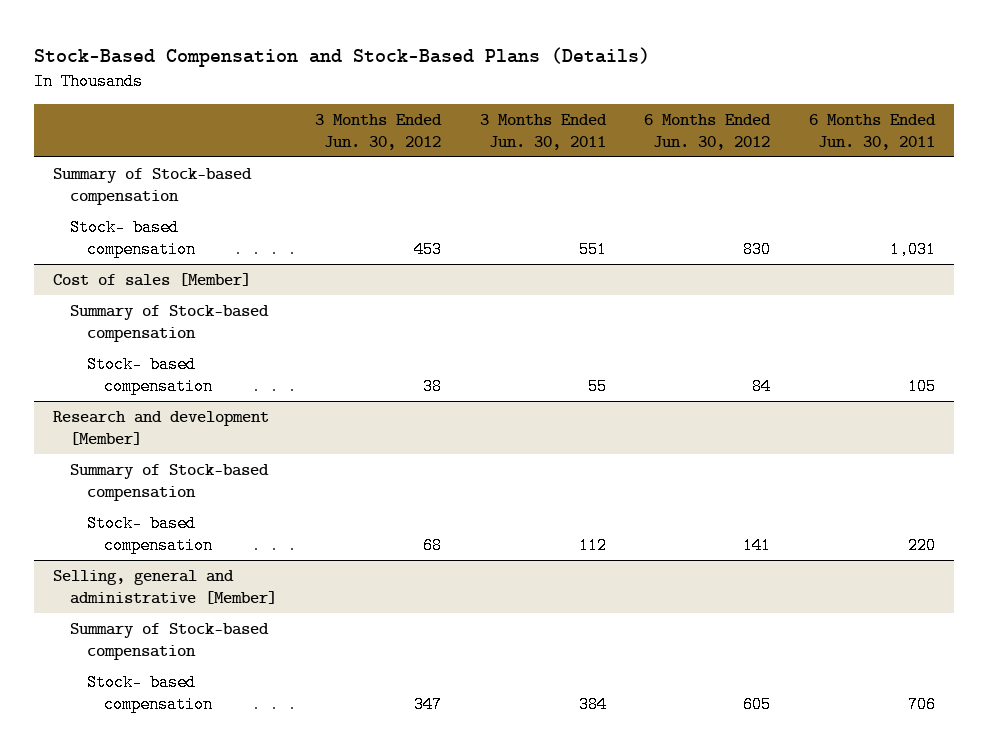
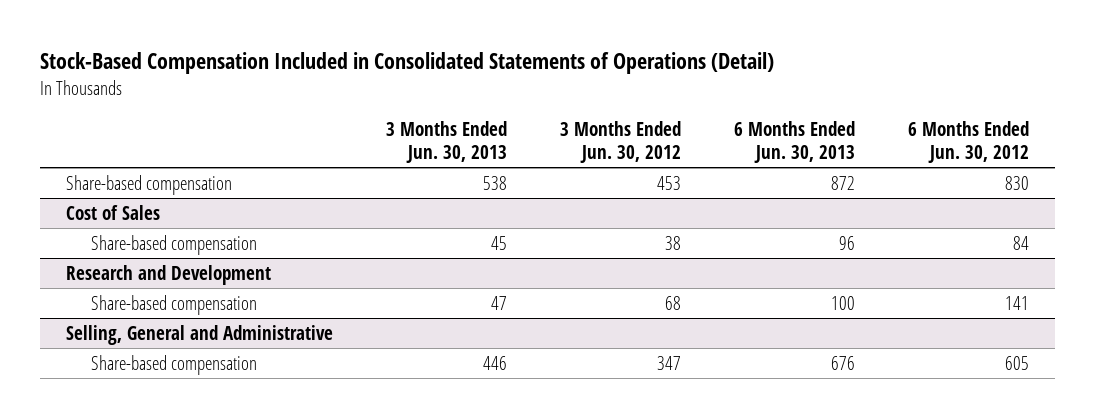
- Stock-Based Compensation and Stock-Based Plans (Details)
+ Stock-Based Compensation Included in Consolidated Statements of Operations (Detail)
- | 3 Months Ended Jun. 30, 2012 | 3 Months Ended Jun. 30, 2011 | 6 Months Ended Jun. 30, 2012 | 6 Months Ended Jun. 30, 2011
+ | 3 Months Ended Jun. 30, 2013 | 3 Months Ended Jun. 30, 2012 | 6 Months Ended Jun. 30, 2013 | 6 Months Ended Jun. 30, 2012
- Summary of Stock-based compensation
- Stock- based compensation | 453 | 551 | 830 | 1,031
- Cost of sales [Member]
- Summary of Stock-based compensation
- Stock- based compensation | 38 | 55 | 84 | 105
- Research and development [Member]
- Summary of Stock-based compensation
- Stock- based compensation | 68 | 112 | 141 | 220
- Selling, general and administrative [Member]
- Summary of Stock-based compensation
- Stock- based compensation | 347 | 384 | 605 | 706
+ Share-based compensation | 538 | 453 | 872 | 830
+ Cost of Sales
+ Share-based compensation | 45 | 38 | 96 | 84
+ Research and Development
+ Share-based compensation | 47 | 68 | 100 | 141
+ Selling, General and Administrative
+ Share-based compensation | 446 | 347 | 676 | 605

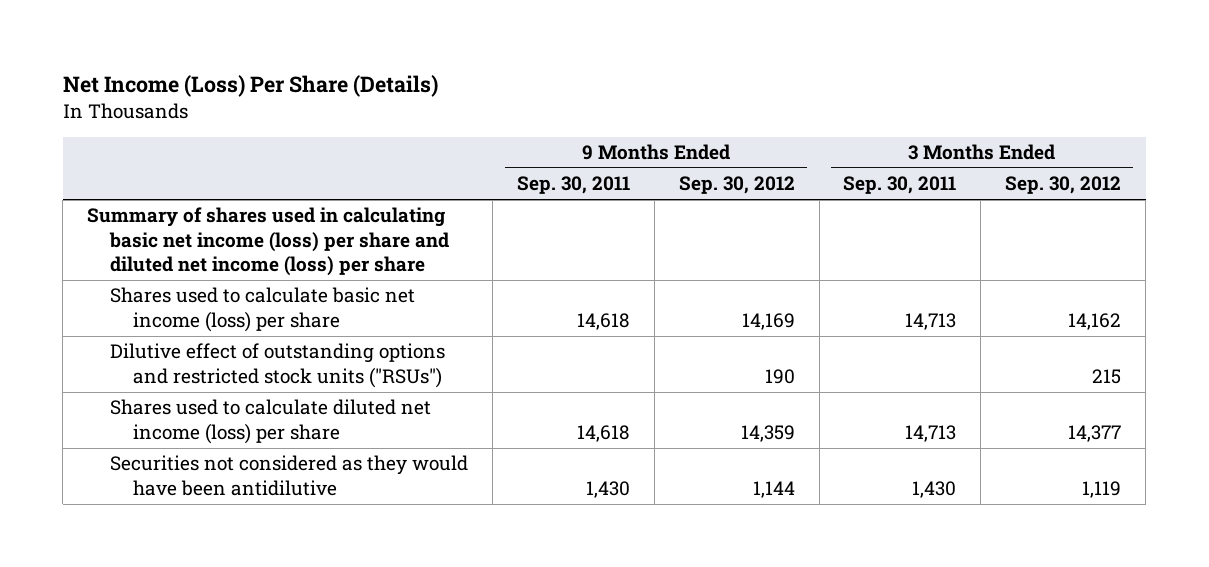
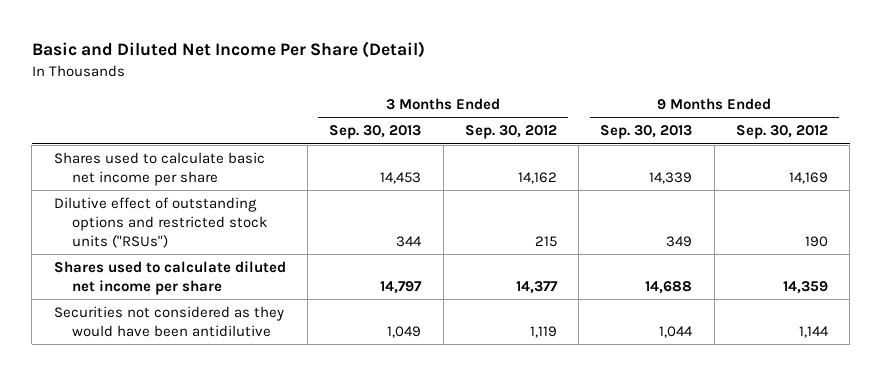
- Net Income (Loss) Per Share (Details)
+ Basic and Diluted Net Income Per Share (Detail)
- | 9 Months Ended Sep. 30, 2011 | 9 Months Ended Sep. 30, 2012 | 3 Months Ended Sep. 30, 2011 | 3 Months Ended Sep. 30, 2012
+ | 3 Months Ended Sep. 30, 2013 | 3 Months Ended Sep. 30, 2012 | 9 Months Ended Sep. 30, 2013 | 9 Months Ended Sep. 30, 2012
- Summary of shares used in calculating basic net income (loss) per share and diluted net income (loss) per share
- Shares used to calculate basic net income (loss) per share | 14,618 | 14,169 | 14,713 | 14,162
+ Shares used to calculate basic net income per share | 14,453 | 14,162 | 14,339 | 14,169
- Shares used to calculate diluted net income (loss) per share | 14,618 | 14,359 | 14,713 | 14,377
+ Shares used to calculate diluted net income per share | 14,797 | 14,377 | 14,688 | 14,359

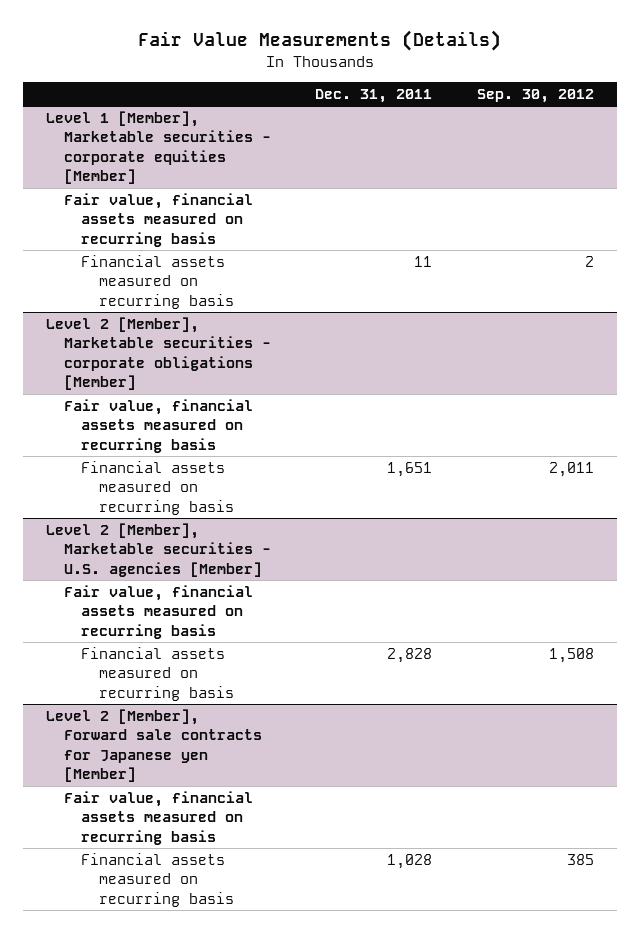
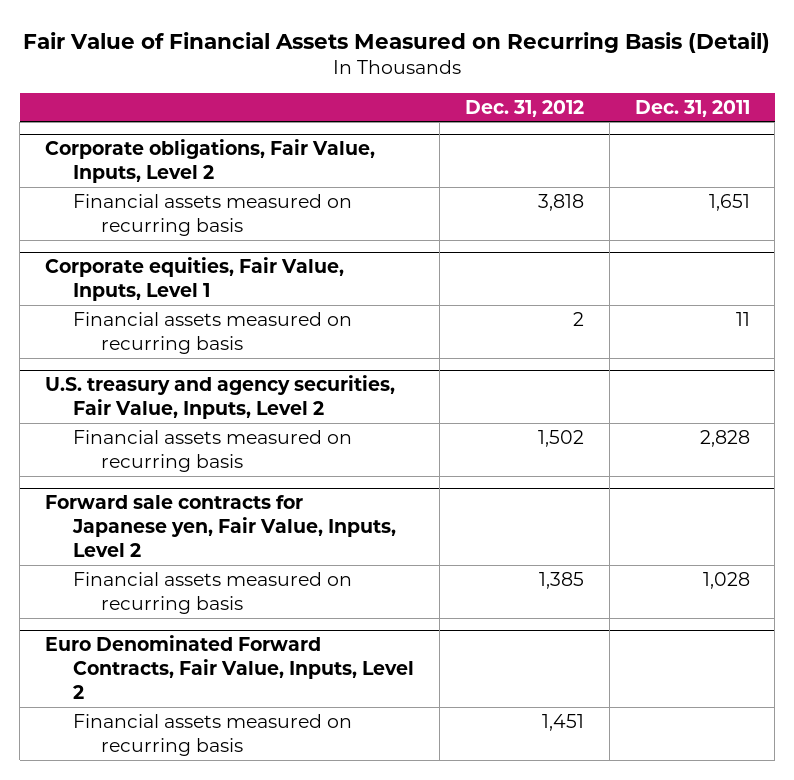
- Fair Value Measurements (Details)
+ Fair Value of Financial Assets Measured on Recurring Basis (Detail)
- | Dec. 31, 2011 | Sep. 30, 2012
+ | Dec. 31, 2012 | Dec. 31, 2011
- Level 1 [Member], Marketable securities - corporate equities [Member]
- Fair value, financial assets measured on recurring basis
- Financial assets measured on recurring basis | 11 | 2
- Level 2 [Member], Marketable securities - corporate obligations [Member]
- Fair value, financial assets measured on recurring basis
+ Corporate obligations, Fair Value, Inputs, Level 2
- Level 2 [Member], Marketable securities - U.S. agencies [Member]
- Fair value, financial assets measured on recurring basis
+ Corporate equities, Fair Value, Inputs, Level 1
+ Financial assets measured on recurring basis | 2 | 11
+ U.S. treasury and agency securities, Fair Value, Inputs, Level 2
- Level 2 [Member], Forward sale contracts for Japanese yen [Member]
- Fair value, financial assets measured on recurring basis
+ Forward sale contracts for Japanese yen, Fair Value, Inputs, Level 2
+ Euro Denominated Forward Contracts, Fair Value, Inputs, Level 2
+ Financial assets measured on recurring basis | 1,451 |

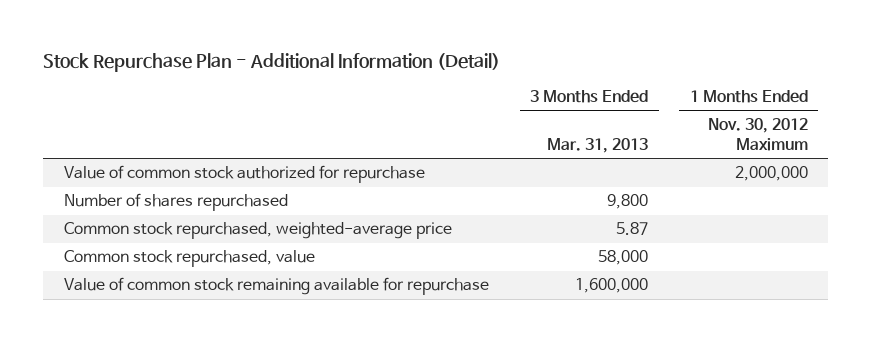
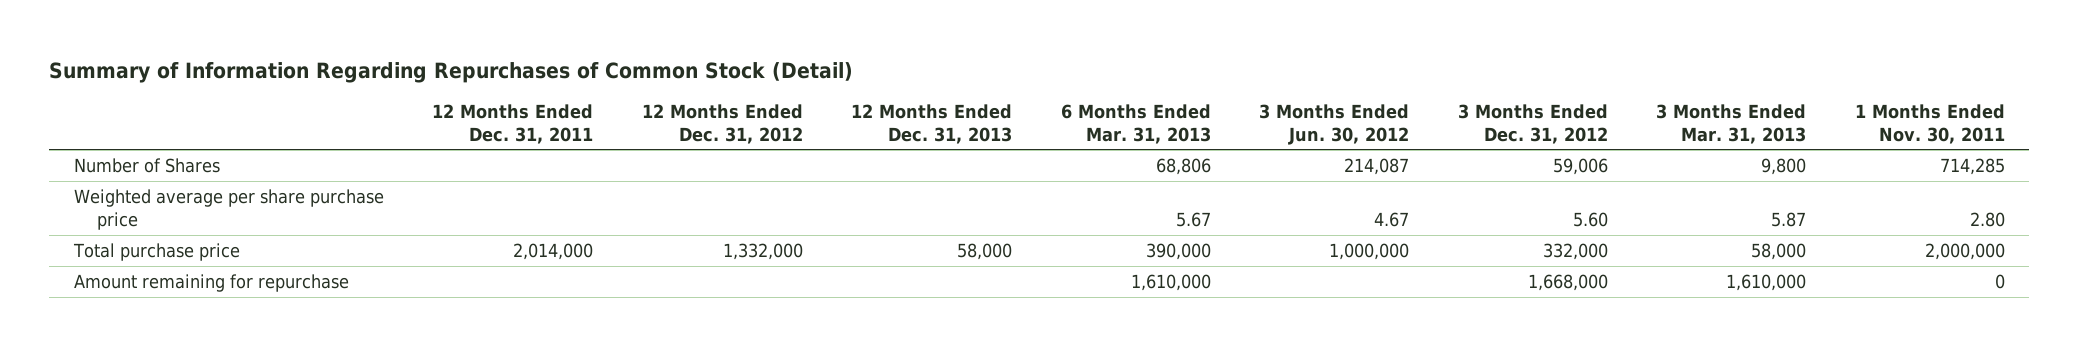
- Stock Repurchase Plan - Additional Information (Detail)
+ Summary of Information Regarding Repurchases of Common Stock (Detail)
- | 3 Months Ended Mar. 31, 2013 | 1 Months Ended Nov. 30, 2012 Maximum
+ | 12 Months Ended Dec. 31, 2011 | 12 Months Ended Dec. 31, 2012 | 12 Months Ended Dec. 31, 2013 | 6 Months Ended Mar. 31, 2013 | 3 Months Ended Jun. 30, 2012 | 3 Months Ended Dec. 31, 2012 | 3 Months Ended Mar. 31, 2013 | 1 Months Ended Nov. 30, 2011
- Value of common stock authorized for repurchase | | 2,000,000
- Number of shares repurchased | 9,800 |
- Common stock repurchased, weighted-average price | 5.87 |
- Common stock repurchased, value | 58,000 |
- Value of common stock remaining available for repurchase | 1,600,000 |
+ Number of Shares | | | | 68,806 | 214,087 | 59,006 | 9,800 | 714,285
+ Weighted average per share purchase price | | | | 5.67 | 4.67 | 5.60 | 5.87 | 2.80
+ Total purchase price | 2,014,000 | 1,332,000 | 58,000 | 390,000 | 1,000,000 | 332,000 | 58,000 | 2,000,000
+ Amount remaining for repurchase | | | | 1,610,000 | | 1,668,000 | 1,610,000 | 0

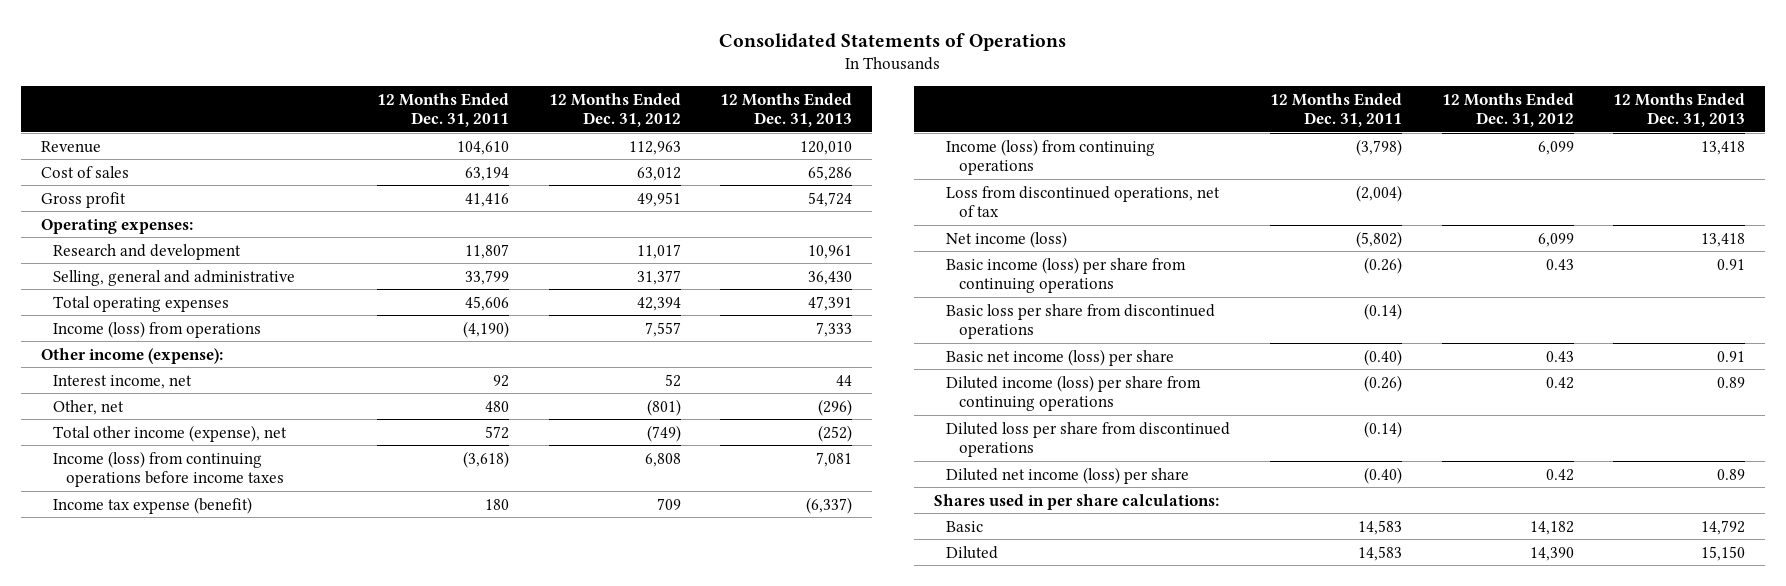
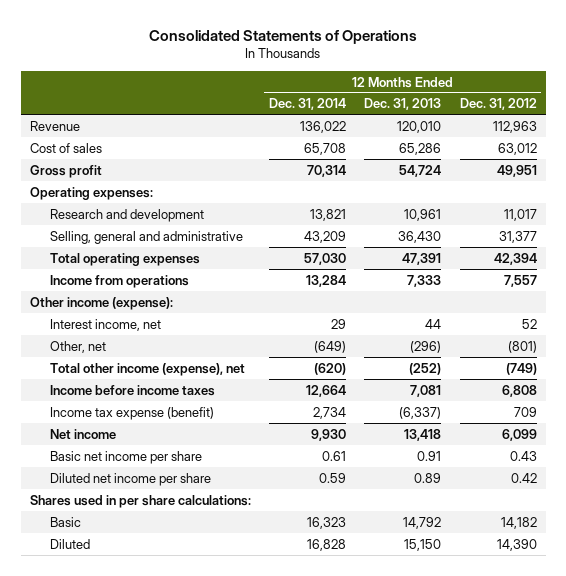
- | 12 Months Ended Dec. 31, 2011 | 12 Months Ended Dec. 31, 2012 | 12 Months Ended Dec. 31, 2013
+ | 12 Months Ended Dec. 31, 2014 | 12 Months Ended Dec. 31, 2013 | 12 Months Ended Dec. 31, 2012
- Income (loss) from operations | (4,190) | 7,557 | 7,333
+ Income from operations | 13,284 | 7,333 | 7,557
- Income (loss) from continuing operations before income taxes | (3,618) | 6,808 | 7,081
+ Income before income taxes | 12,664 | 7,081 | 6,808
- Income (loss) from continuing operations | (3,798) | 6,099 | 13,418
- Loss from discontinued operations, net of tax | (2,004) | |
- Net income (loss) | (5,802) | 6,099 | 13,418
- Basic income (loss) per share from continuing operations | (0.26) | 0.43 | 0.91
- Basic loss per share from discontinued operations | (0.14) | |
- Basic net income (loss) per share | (0.40) | 0.43 | 0.91
- Diluted income (loss) per share from continuing operations | (0.26) | 0.42 | 0.89
- Diluted loss per share from discontinued operations | (0.14) | |
- Diluted net income (loss) per share | (0.40) | 0.42 | 0.89
+ Net income | 9,930 | 13,418 | 6,099
+ Basic net income per share | 0.61 | 0.91 | 0.43
+ Diluted net income per share | 0.59 | 0.89 | 0.42

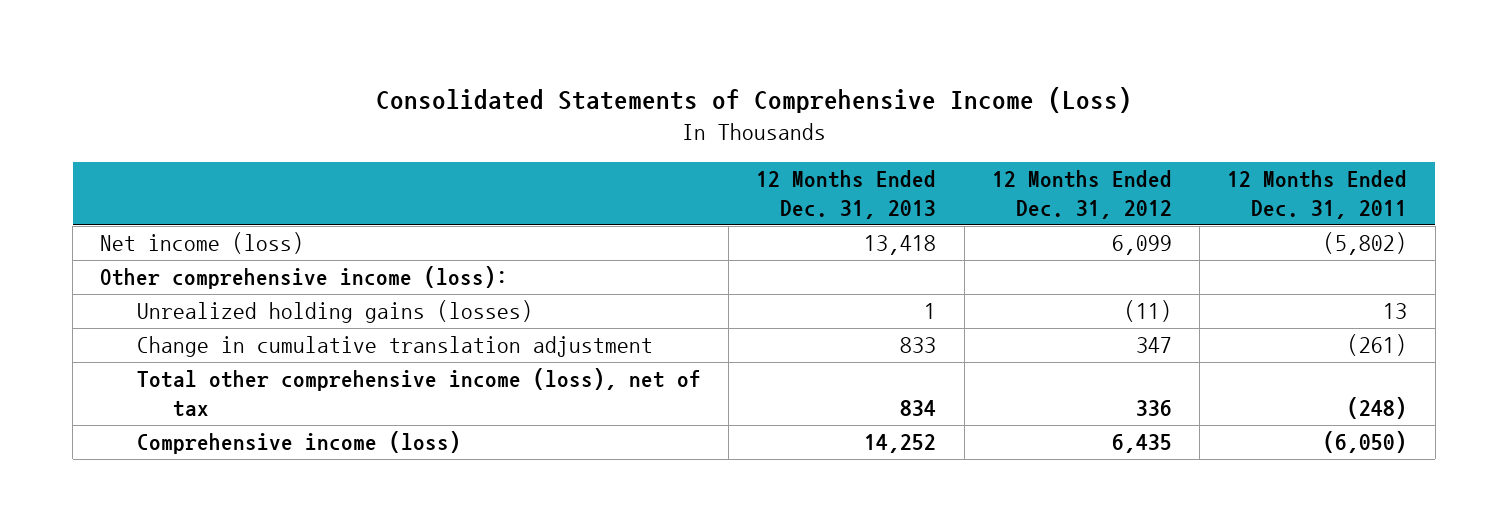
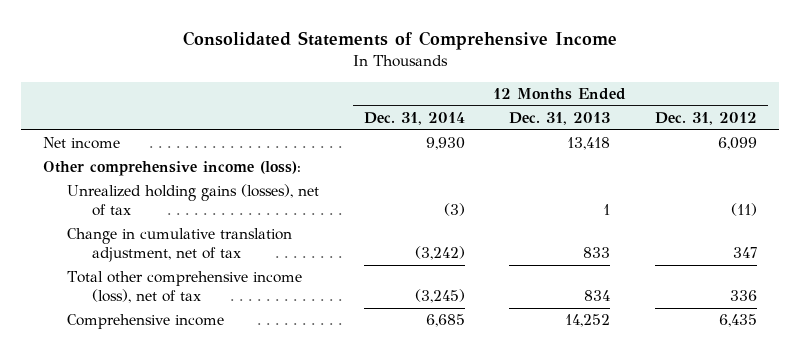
- Consolidated Statements of Comprehensive Income (Loss)
+ Consolidated Statements of Comprehensive Income
- | 12 Months Ended Dec. 31, 2013 | 12 Months Ended Dec. 31, 2012 | 12 Months Ended Dec. 31, 2011
+ | 12 Months Ended Dec. 31, 2014 | 12 Months Ended Dec. 31, 2013 | 12 Months Ended Dec. 31, 2012
- Net income (loss) | 13,418 | 6,099 | (5,802)
+ Net income | 9,930 | 13,418 | 6,099
- Unrealized holding gains (losses) | 1 | (11) | 13
- Change in cumulative translation adjustment | 833 | 347 | (261)
+ Unrealized holding gains (losses), net of tax | (3) | 1 | (11)
+ Change in cumulative translation adjustment, net of tax | (3,242) | 833 | 347
- Comprehensive income (loss) | 14,252 | 6,435 | (6,050)
+ Comprehensive income | 6,685 | 14,252 | 6,435

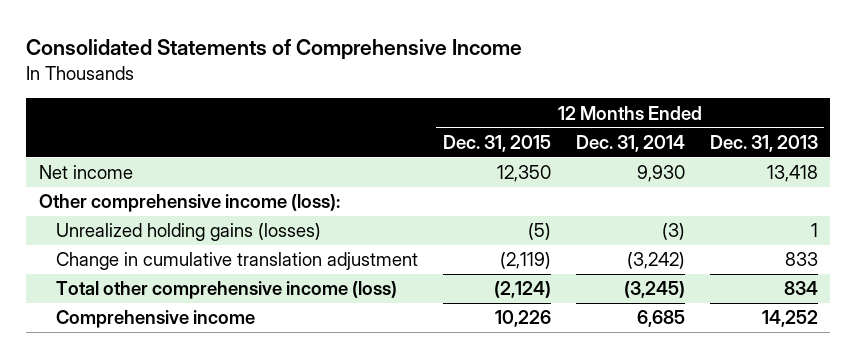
- | 12 Months Ended Dec. 31, 2014 | 12 Months Ended Dec. 31, 2013 | 12 Months Ended Dec. 31, 2012
+ | 12 Months Ended Dec. 31, 2015 | 12 Months Ended Dec. 31, 2014 | 12 Months Ended Dec. 31, 2013
- Unrealized holding gains (losses), net of tax | (3) | 1 | (11)
- Change in cumulative translation adjustment, net of tax | (3,242) | 833 | 347
- Total other comprehensive income (loss), net of tax | (3,245) | 834 | 336
+ Unrealized holding gains (losses) | (5) | (3) | 1
+ Change in cumulative translation adjustment | (2,119) | (3,242) | 833
+ Total other comprehensive income (loss) | (2,124) | (3,245) | 834

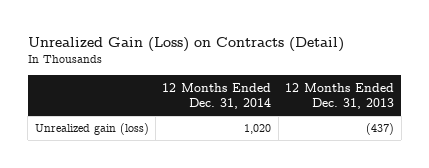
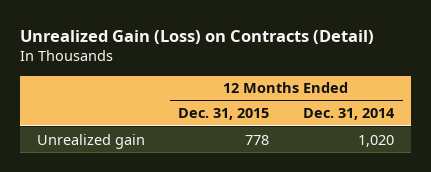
- | 12 Months Ended Dec. 31, 2014 | 12 Months Ended Dec. 31, 2013
+ | 12 Months Ended Dec. 31, 2015 | 12 Months Ended Dec. 31, 2014
- Unrealized gain (loss) | 1,020 | (437)
+ Unrealized gain | 778 | 1,020

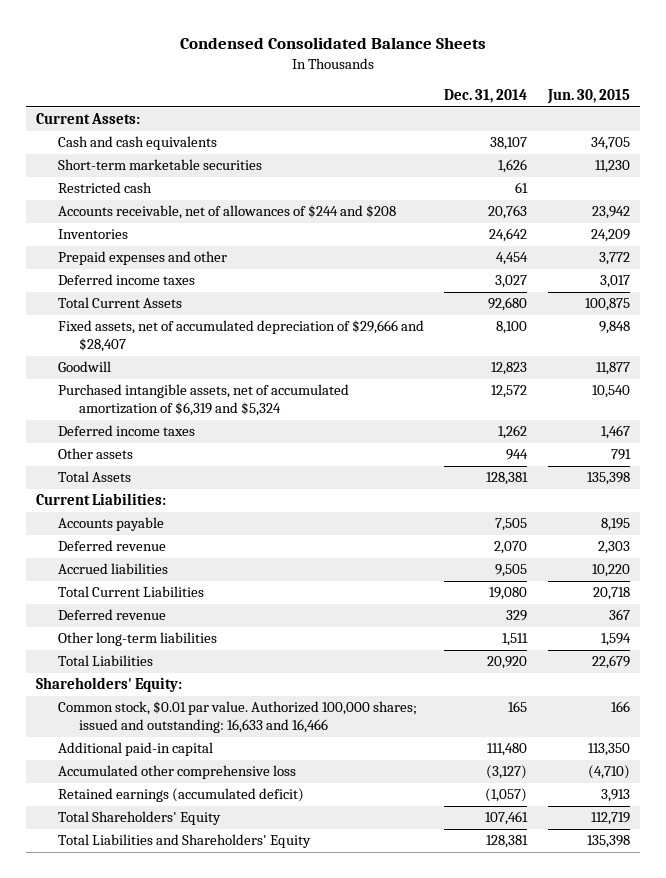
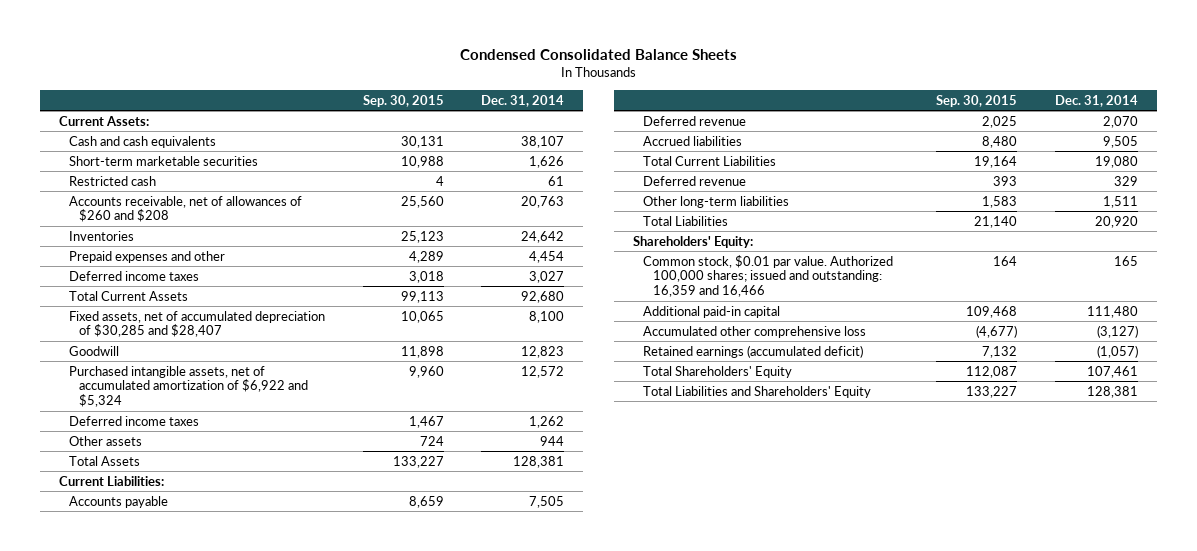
- | Dec. 31, 2014 | Jun. 30, 2015
+ | Sep. 30, 2015 | Dec. 31, 2014
- Accounts receivable, net of allowances of $244 and $208 | 20,763 | 23,942
+ Accounts receivable, net of allowances of $260 and $208 | 25,560 | 20,763
- Fixed assets, net of accumulated depreciation of $29,666 and $28,407 | 8,100 | 9,848
+ Fixed assets, net of accumulated depreciation of $30,285 and $28,407 | 10,065 | 8,100
- Purchased intangible assets, net of accumulated amortization of $6,319 and $5,324 | 12,572 | 10,540
+ Purchased intangible assets, net of accumulated amortization of $6,922 and $5,324 | 9,960 | 12,572
- Common stock, $0.01 par value. Authorized 100,000 shares; issued and outstanding: 16,633 and 16,466 | 165 | 166
+ Common stock, $0.01 par value. Authorized 100,000 shares; issued and outstanding: 16,359 and 16,466 | 164 | 165

